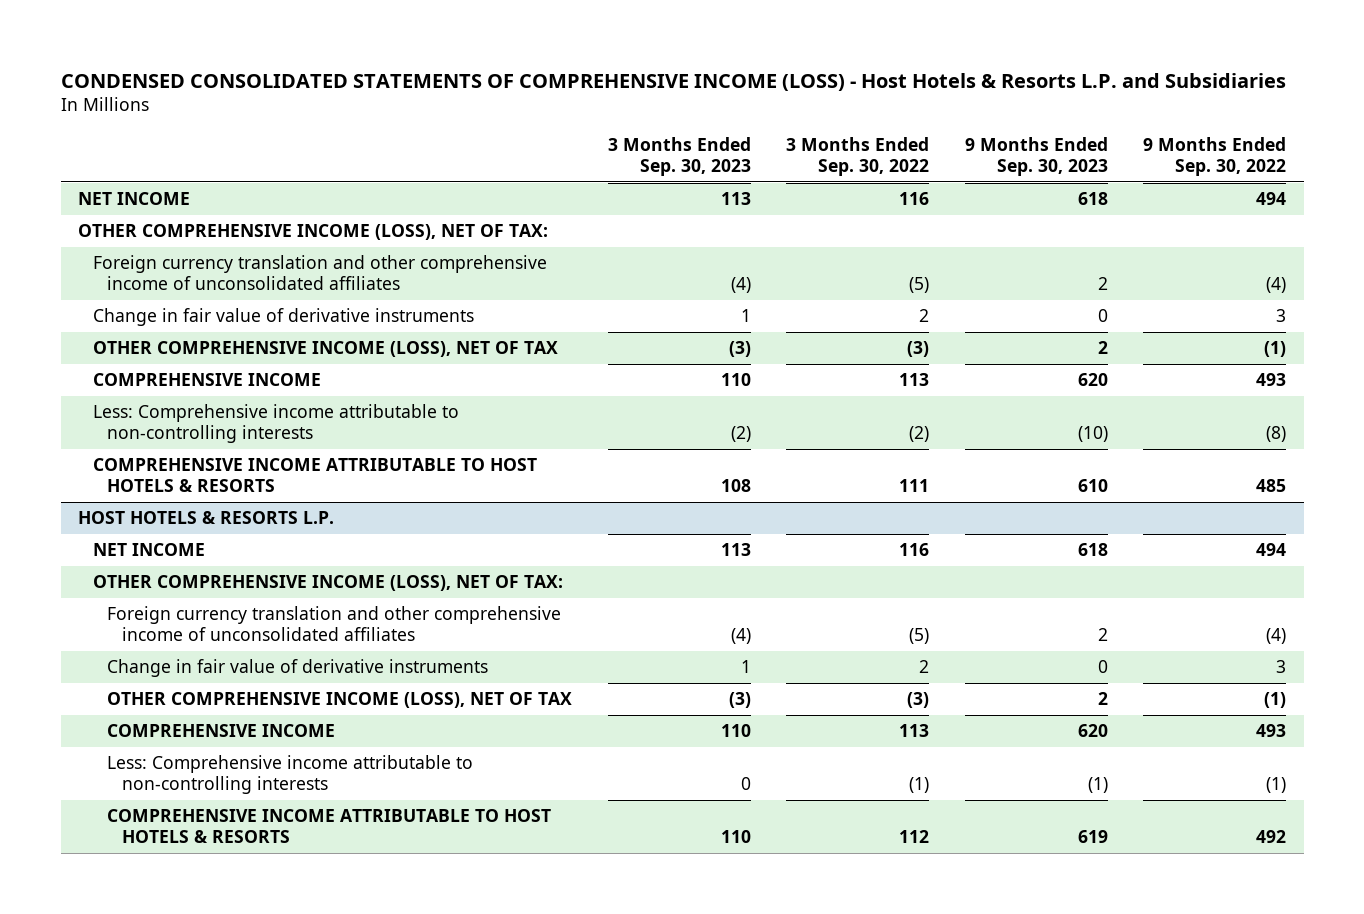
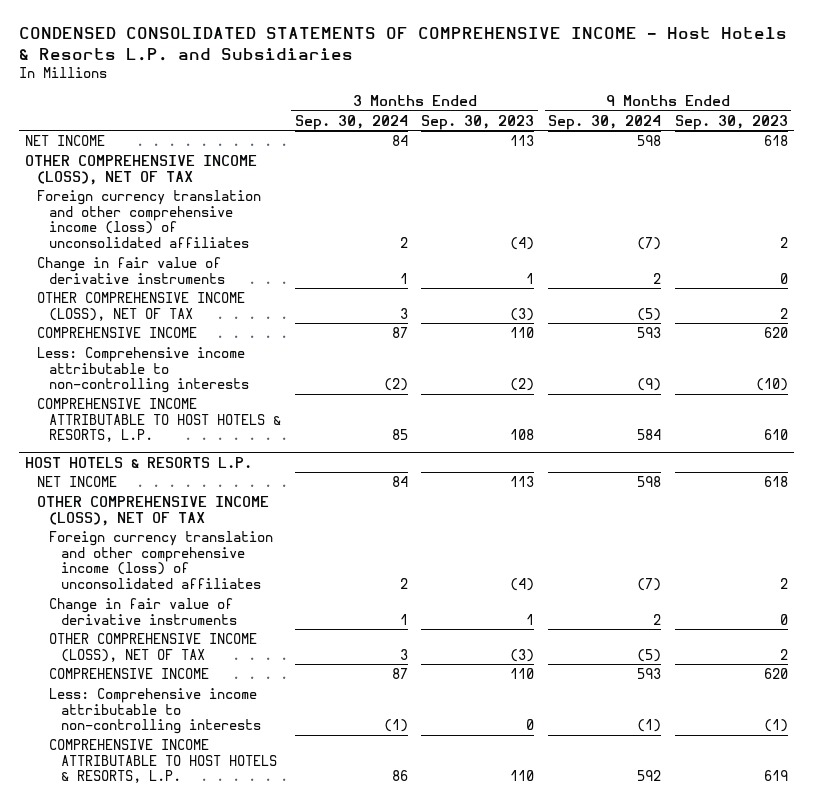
- CONDENSED CONSOLIDATED STATEMENTS OF COMPREHENSIVE INCOME (LOSS) - Host Hotels & Resorts L.P. and Subsidiaries
+ CONDENSED CONSOLIDATED STATEMENTS OF COMPREHENSIVE INCOME - Host Hotels & Resorts L.P. and Subsidiaries
- | 3 Months Ended Sep. 30, 2023 | 3 Months Ended Sep. 30, 2022 | 9 Months Ended Sep. 30, 2023 | 9 Months Ended Sep. 30, 2022
+ | 3 Months Ended Sep. 30, 2024 | 3 Months Ended Sep. 30, 2023 | 9 Months Ended Sep. 30, 2024 | 9 Months Ended Sep. 30, 2023
- OTHER COMPREHENSIVE INCOME (LOSS), NET OF TAX:
- Foreign currency translation and other comprehensive income of unconsolidated affiliates | (4) | (5) | 2 | (4)
+ OTHER COMPREHENSIVE INCOME (LOSS), NET OF TAX
+ Foreign currency translation and other comprehensive income (loss) of unconsolidated affiliates | 2 | (4) | (7) | 2
- COMPREHENSIVE INCOME ATTRIBUTABLE TO HOST HOTELS & RESORTS | 108 | 111 | 610 | 485
+ COMPREHENSIVE INCOME ATTRIBUTABLE TO HOST HOTELS & RESORTS, L.P. | 85 | 108 | 584 | 610
@ HOST HOTELS & RESORTS L.P.
- OTHER COMPREHENSIVE INCOME (LOSS), NET OF TAX:
- Foreign currency translation and other comprehensive income of unconsolidated affiliates | (4) | (5) | 2 | (4)
+ OTHER COMPREHENSIVE INCOME (LOSS), NET OF TAX
+ Foreign currency translation and other comprehensive income (loss) of unconsolidated affiliates | 2 | (4) | (7) | 2
- COMPREHENSIVE INCOME ATTRIBUTABLE TO HOST HOTELS & RESORTS | 110 | 112 | 619 | 492
+ COMPREHENSIVE INCOME ATTRIBUTABLE TO HOST HOTELS & RESORTS, L.P. | 86 | 110 | 592 | 619

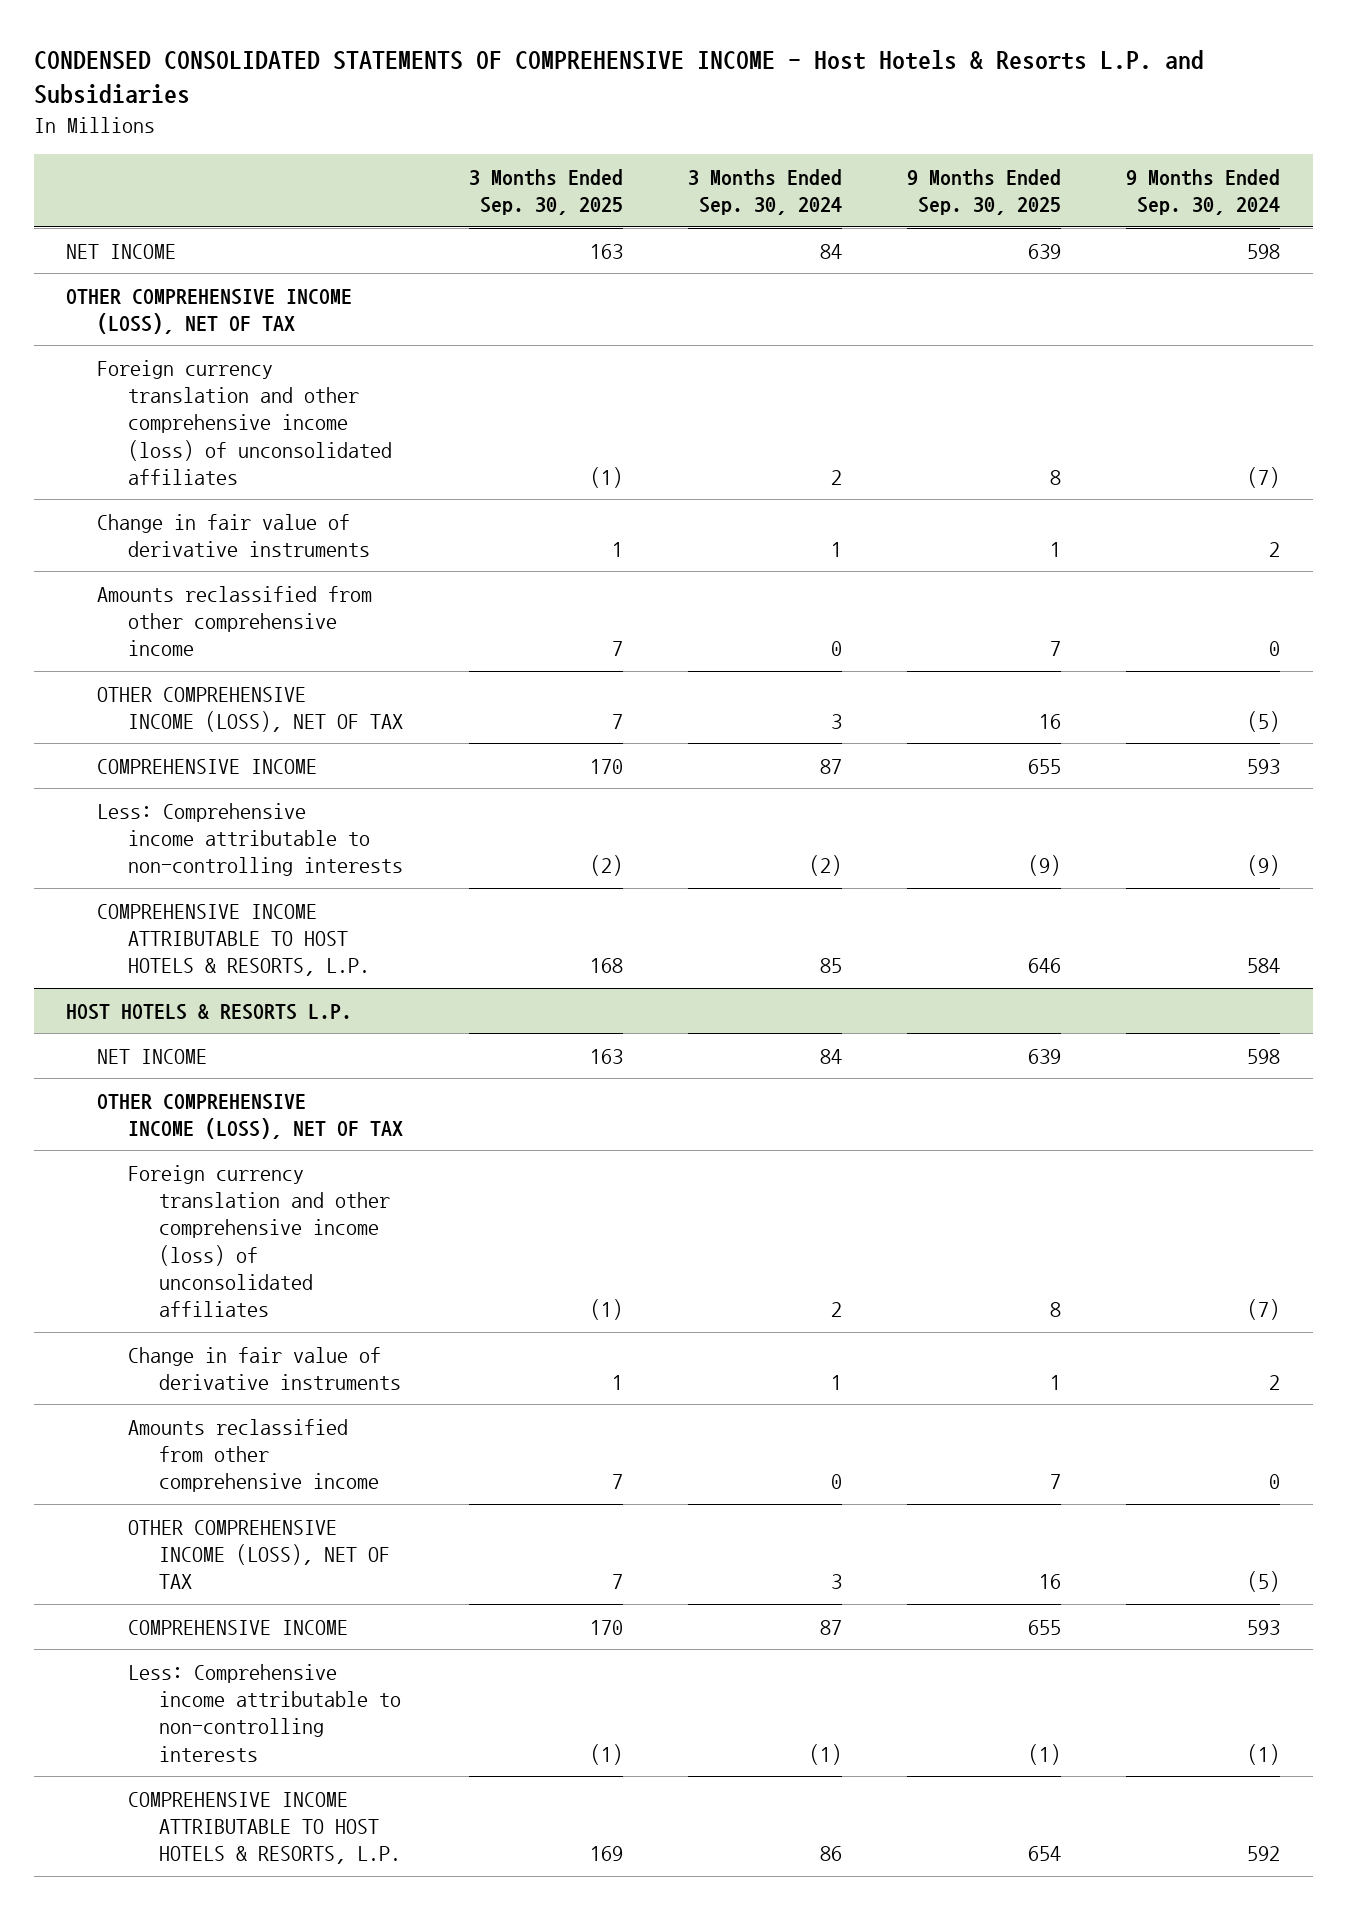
- | 3 Months Ended Sep. 30, 2024 | 3 Months Ended Sep. 30, 2023 | 9 Months Ended Sep. 30, 2024 | 9 Months Ended Sep. 30, 2023
+ | 3 Months Ended Sep. 30, 2025 | 3 Months Ended Sep. 30, 2024 | 9 Months Ended Sep. 30, 2025 | 9 Months Ended Sep. 30, 2024
+ Amounts reclassified from other comprehensive income | 7 | 0 | 7 | 0
@ HOST HOTELS & RESORTS L.P.
+ Amounts reclassified from other comprehensive income | 7 | 0 | 7 | 0

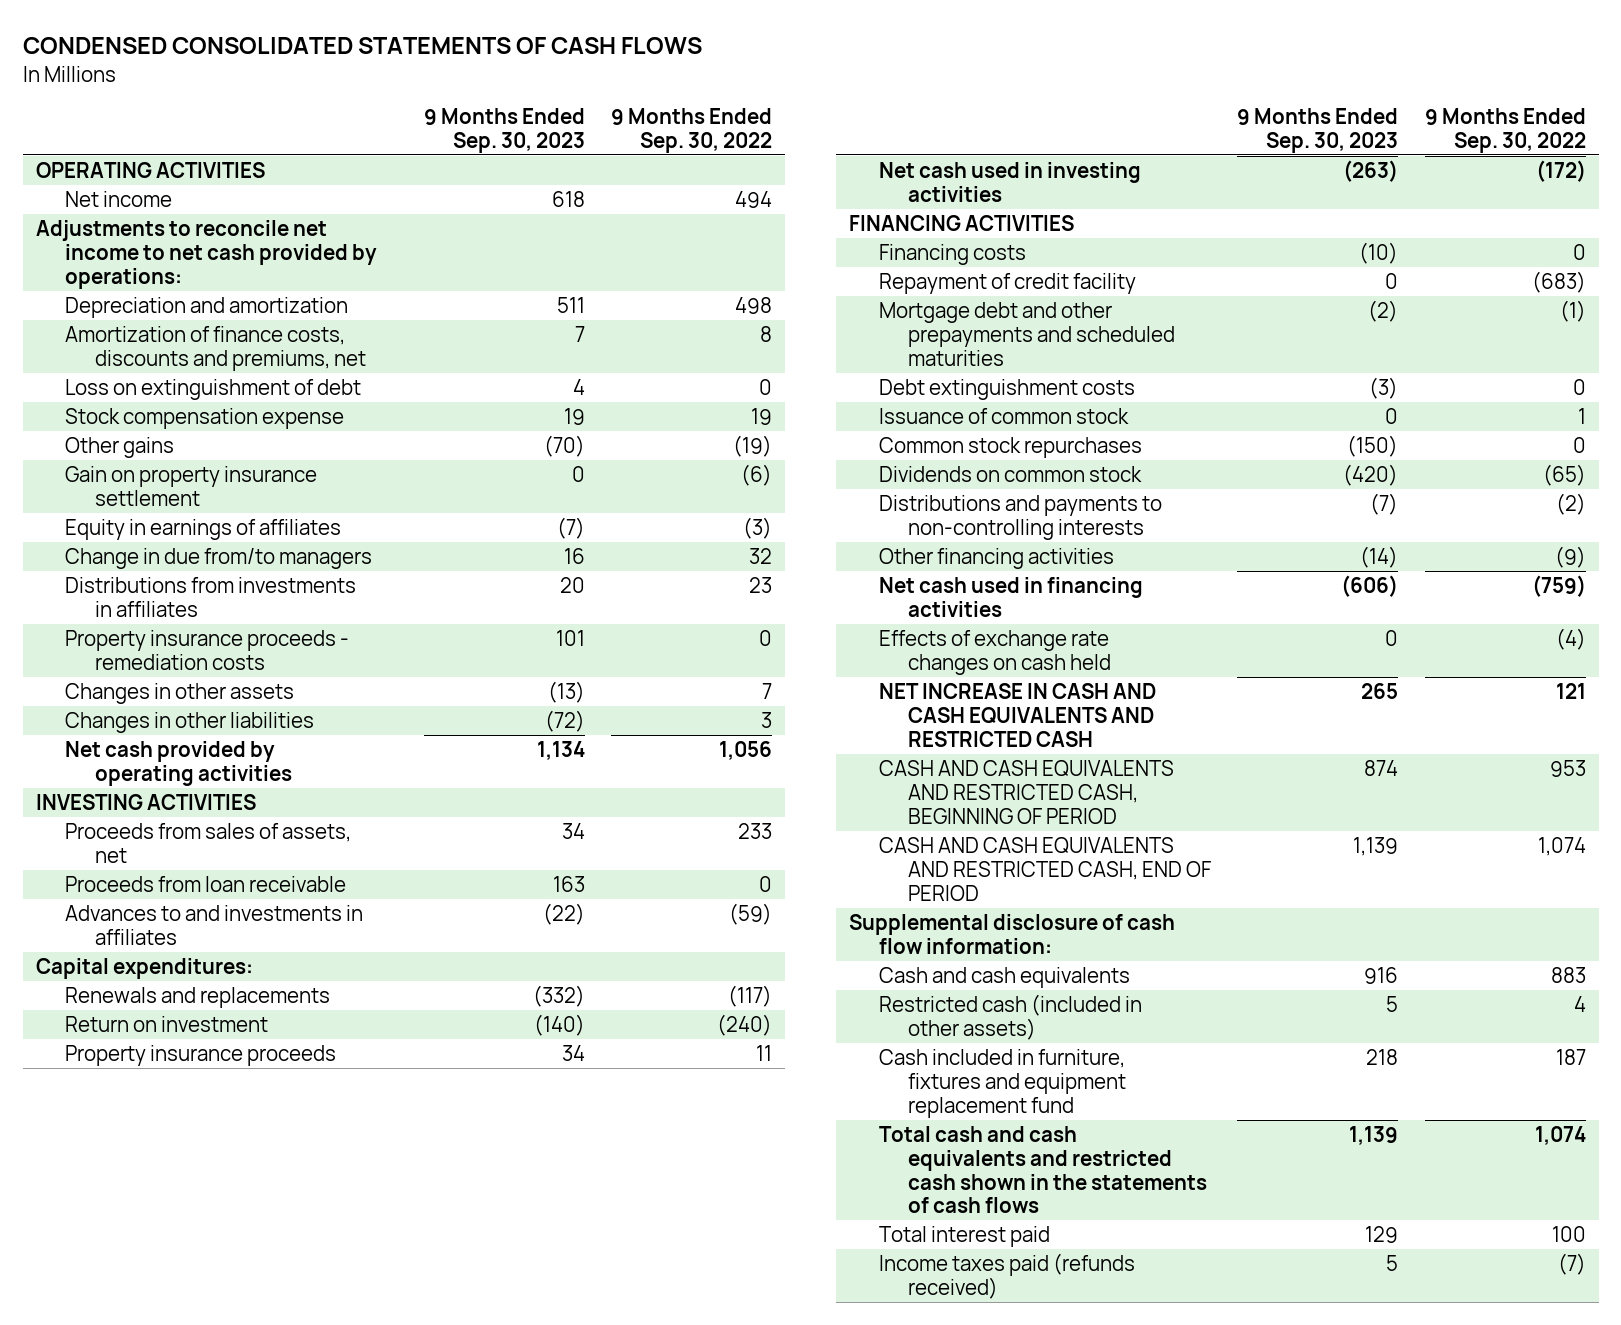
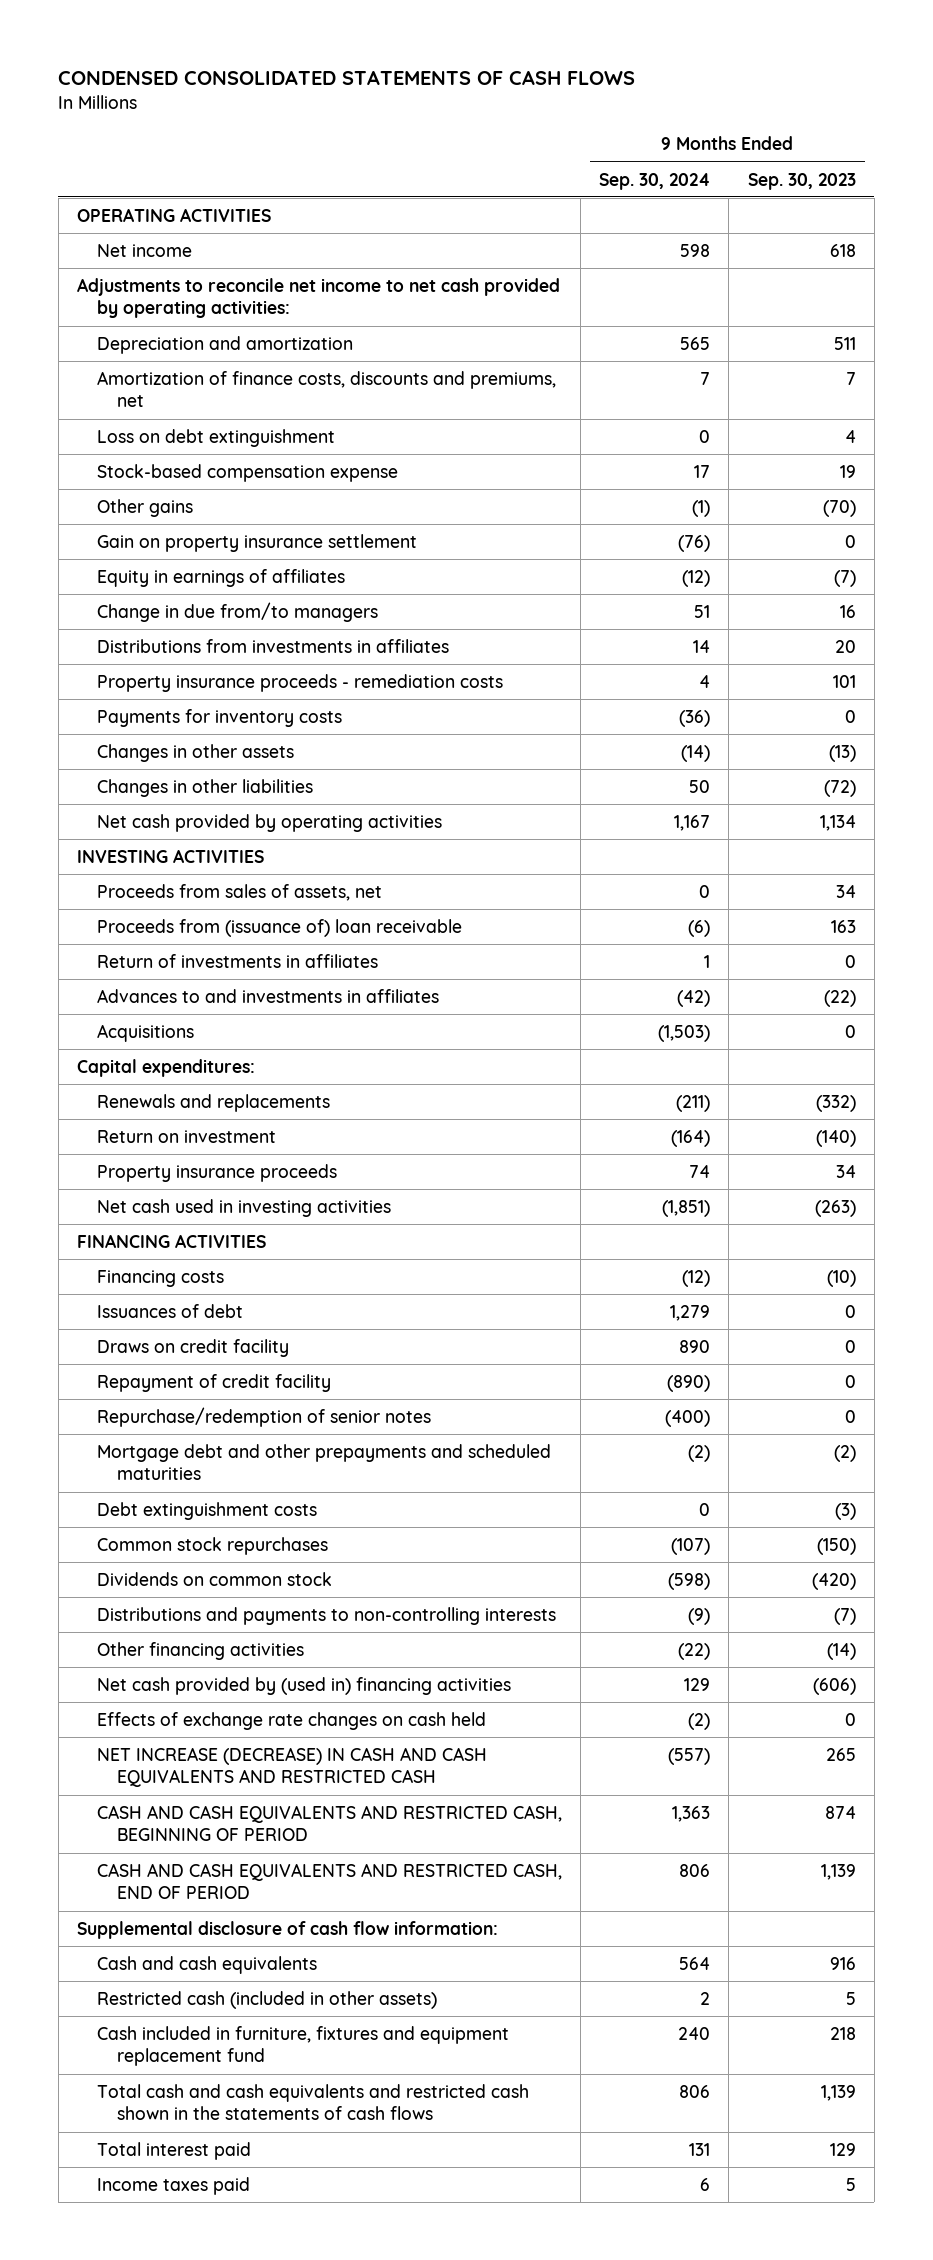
- | 9 Months Ended Sep. 30, 2023 | 9 Months Ended Sep. 30, 2022
+ | 9 Months Ended Sep. 30, 2024 | 9 Months Ended Sep. 30, 2023
- Adjustments to reconcile net income to net cash provided by operations:
+ Adjustments to reconcile net income to net cash provided by operating activities:
- Loss on extinguishment of debt | 4 | 0
- Stock compensation expense | 19 | 19
+ Loss on debt extinguishment | 0 | 4
+ Stock-based compensation expense | 17 | 19
+ Payments for inventory costs | (36) | 0
- Proceeds from loan receivable | 163 | 0
+ Proceeds from (issuance of) loan receivable | (6) | 163
+ Return of investments in affiliates | 1 | 0
+ Acquisitions | (1,503) | 0
+ Issuances of debt | 1,279 | 0
+ Draws on credit facility | 890 | 0
+ Repurchase/redemption of senior notes | (400) | 0
- Issuance of common stock | 0 | 1
- Net cash used in financing activities | (606) | (759)
+ Net cash provided by (used in) financing activities | 129 | (606)
- NET INCREASE IN CASH AND CASH EQUIVALENTS AND RESTRICTED CASH | 265 | 121
+ NET INCREASE (DECREASE) IN CASH AND CASH EQUIVALENTS AND RESTRICTED CASH | (557) | 265
- Income taxes paid (refunds received) | 5 | (7)
+ Income taxes paid | 6 | 5

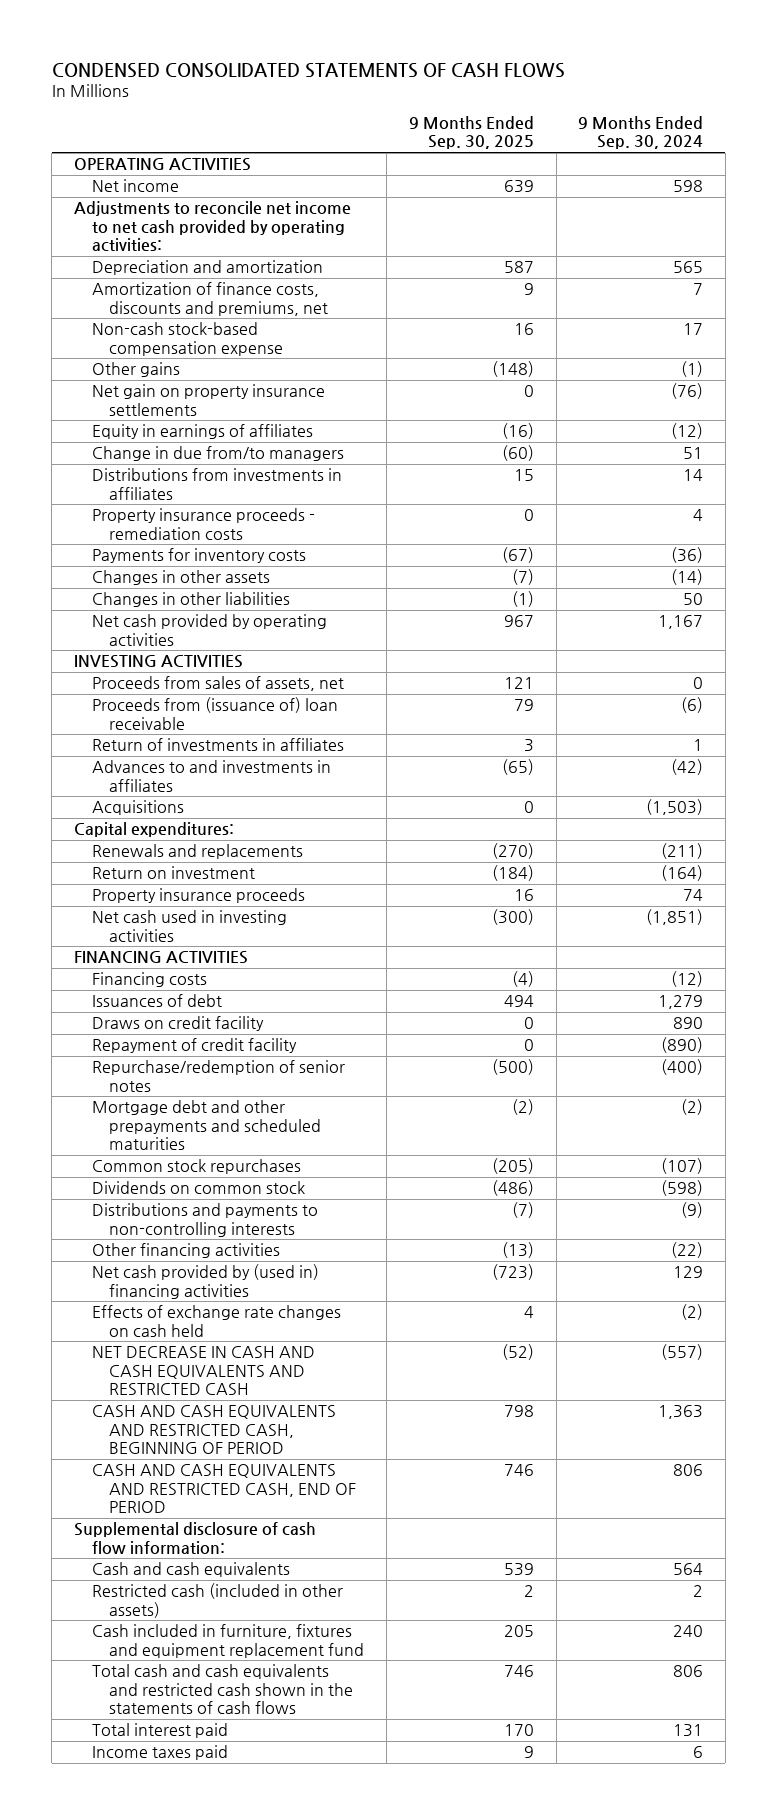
- | 9 Months Ended Sep. 30, 2024 | 9 Months Ended Sep. 30, 2023
+ | 9 Months Ended Sep. 30, 2025 | 9 Months Ended Sep. 30, 2024
- Loss on debt extinguishment | 0 | 4
- Stock-based compensation expense | 17 | 19
+ Non-cash stock-based compensation expense | 16 | 17
- Gain on property insurance settlement | (76) | 0
+ Net gain on property insurance settlements | 0 | (76)
- Debt extinguishment costs | 0 | (3)
- NET INCREASE (DECREASE) IN CASH AND CASH EQUIVALENTS AND RESTRICTED CASH | (557) | 265
+ NET DECREASE IN CASH AND CASH EQUIVALENTS AND RESTRICTED CASH | (52) | (557)

